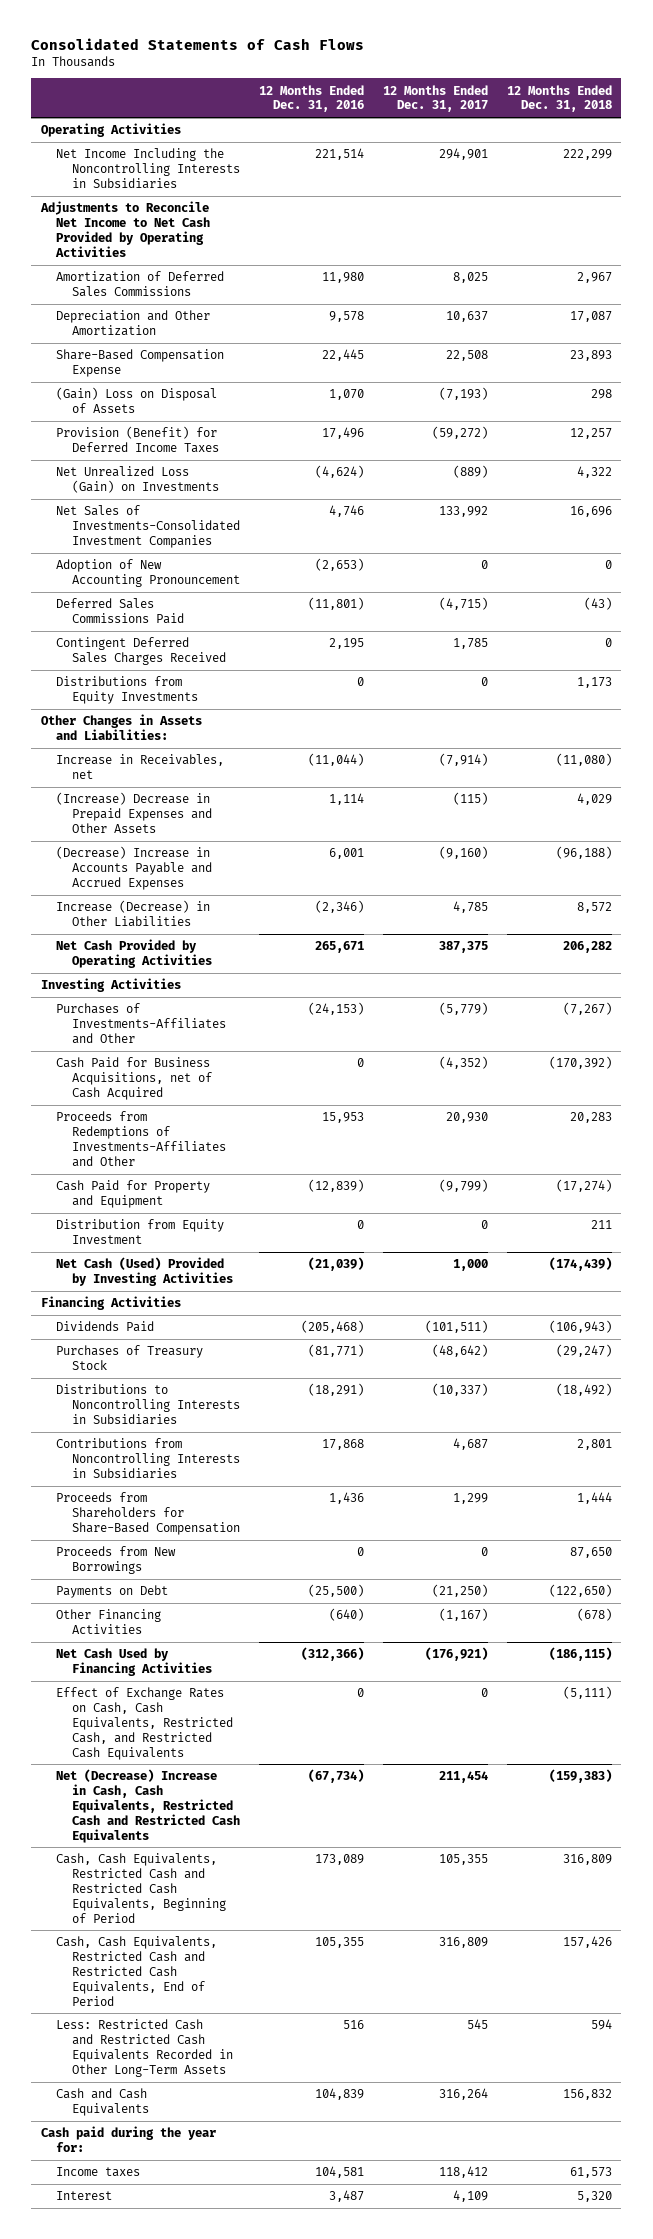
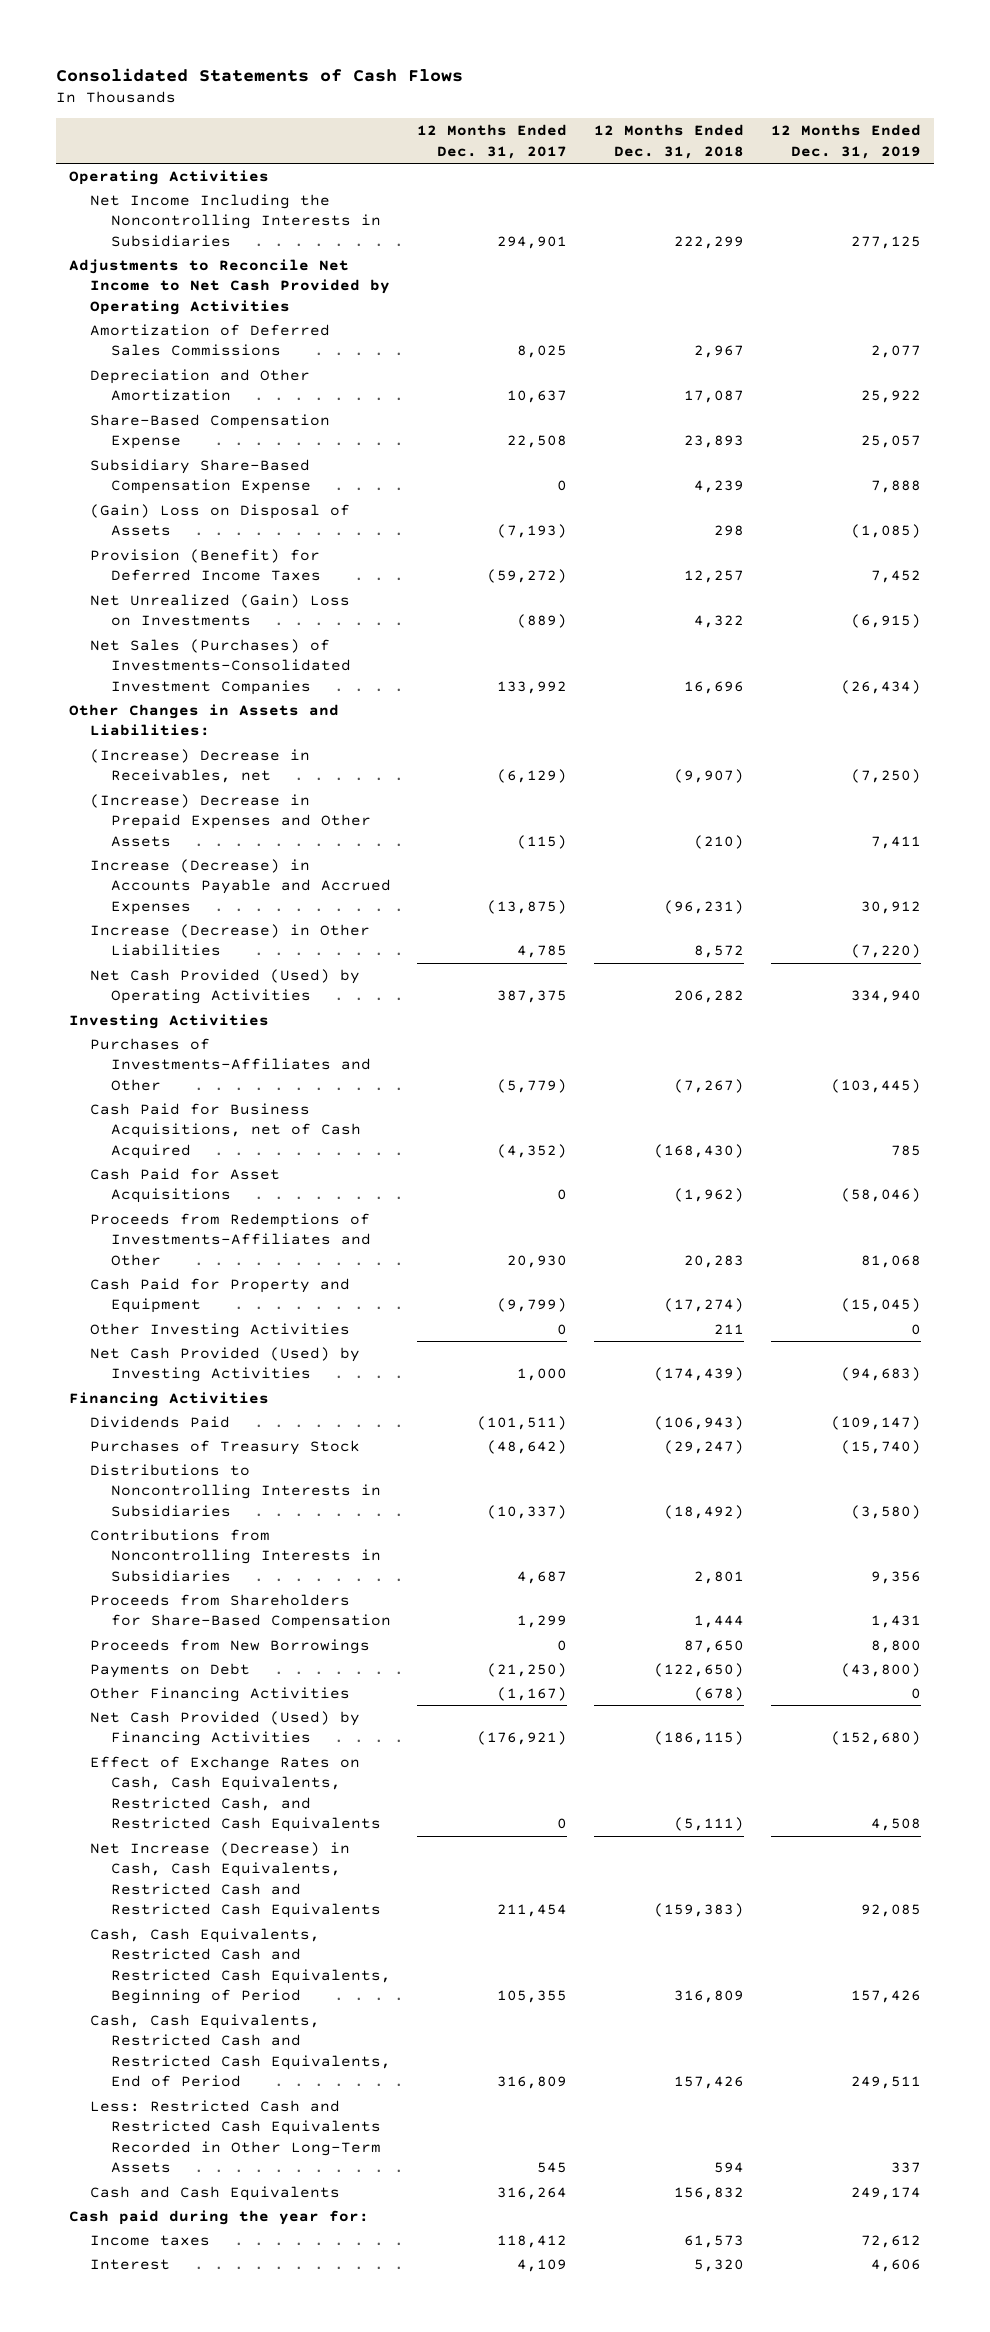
- | 12 Months Ended Dec. 31, 2016 | 12 Months Ended Dec. 31, 2017 | 12 Months Ended Dec. 31, 2018
+ | 12 Months Ended Dec. 31, 2017 | 12 Months Ended Dec. 31, 2018 | 12 Months Ended Dec. 31, 2019
+ Subsidiary Share-Based Compensation Expense | 0 | 4,239 | 7,888
- Net Unrealized Loss (Gain) on Investments | (4,624) | (889) | 4,322
- Net Sales of Investments-Consolidated Investment Companies | 4,746 | 133,992 | 16,696
- Adoption of New Accounting Pronouncement | (2,653) | 0 | 0
- Deferred Sales Commissions Paid | (11,801) | (4,715) | (43)
- Contingent Deferred Sales Charges Received | 2,195 | 1,785 | 0
- Distributions from Equity Investments | 0 | 0 | 1,173
+ Net Unrealized (Gain) Loss on Investments | (889) | 4,322 | (6,915)
+ Net Sales (Purchases) of Investments-Consolidated Investment Companies | 133,992 | 16,696 | (26,434)
- Increase in Receivables, net | (11,044) | (7,914) | (11,080)
- (Increase) Decrease in Prepaid Expenses and Other Assets | 1,114 | (115) | 4,029
- (Decrease) Increase in Accounts Payable and Accrued Expenses | 6,001 | (9,160) | (96,188)
+ (Increase) Decrease in Receivables, net | (6,129) | (9,907) | (7,250)
+ (Increase) Decrease in Prepaid Expenses and Other Assets | (115) | (210) | 7,411
+ Increase (Decrease) in Accounts Payable and Accrued Expenses | (13,875) | (96,231) | 30,912
- Net Cash Provided by Operating Activities | 265,671 | 387,375 | 206,282
+ Net Cash Provided (Used) by Operating Activities | 387,375 | 206,282 | 334,940
- Cash Paid for Business Acquisitions, net of Cash Acquired | 0 | (4,352) | (170,392)
+ Cash Paid for Business Acquisitions, net of Cash Acquired | (4,352) | (168,430) | 785
+ Cash Paid for Asset Acquisitions | 0 | (1,962) | (58,046)
- Distribution from Equity Investment | 0 | 0 | 211
- Net Cash (Used) Provided by Investing Activities | (21,039) | 1,000 | (174,439)
+ Other Investing Activities | 0 | 211 | 0
+ Net Cash Provided (Used) by Investing Activities | 1,000 | (174,439) | (94,683)
- Net Cash Used by Financing Activities | (312,366) | (176,921) | (186,115)
+ Net Cash Provided (Used) by Financing Activities | (176,921) | (186,115) | (152,680)
- Net (Decrease) Increase in Cash, Cash Equivalents, Restricted Cash and Restricted Cash Equivalents | (67,734) | 211,454 | (159,383)
+ Net Increase (Decrease) in Cash, Cash Equivalents, Restricted Cash and Restricted Cash Equivalents | 211,454 | (159,383) | 92,085

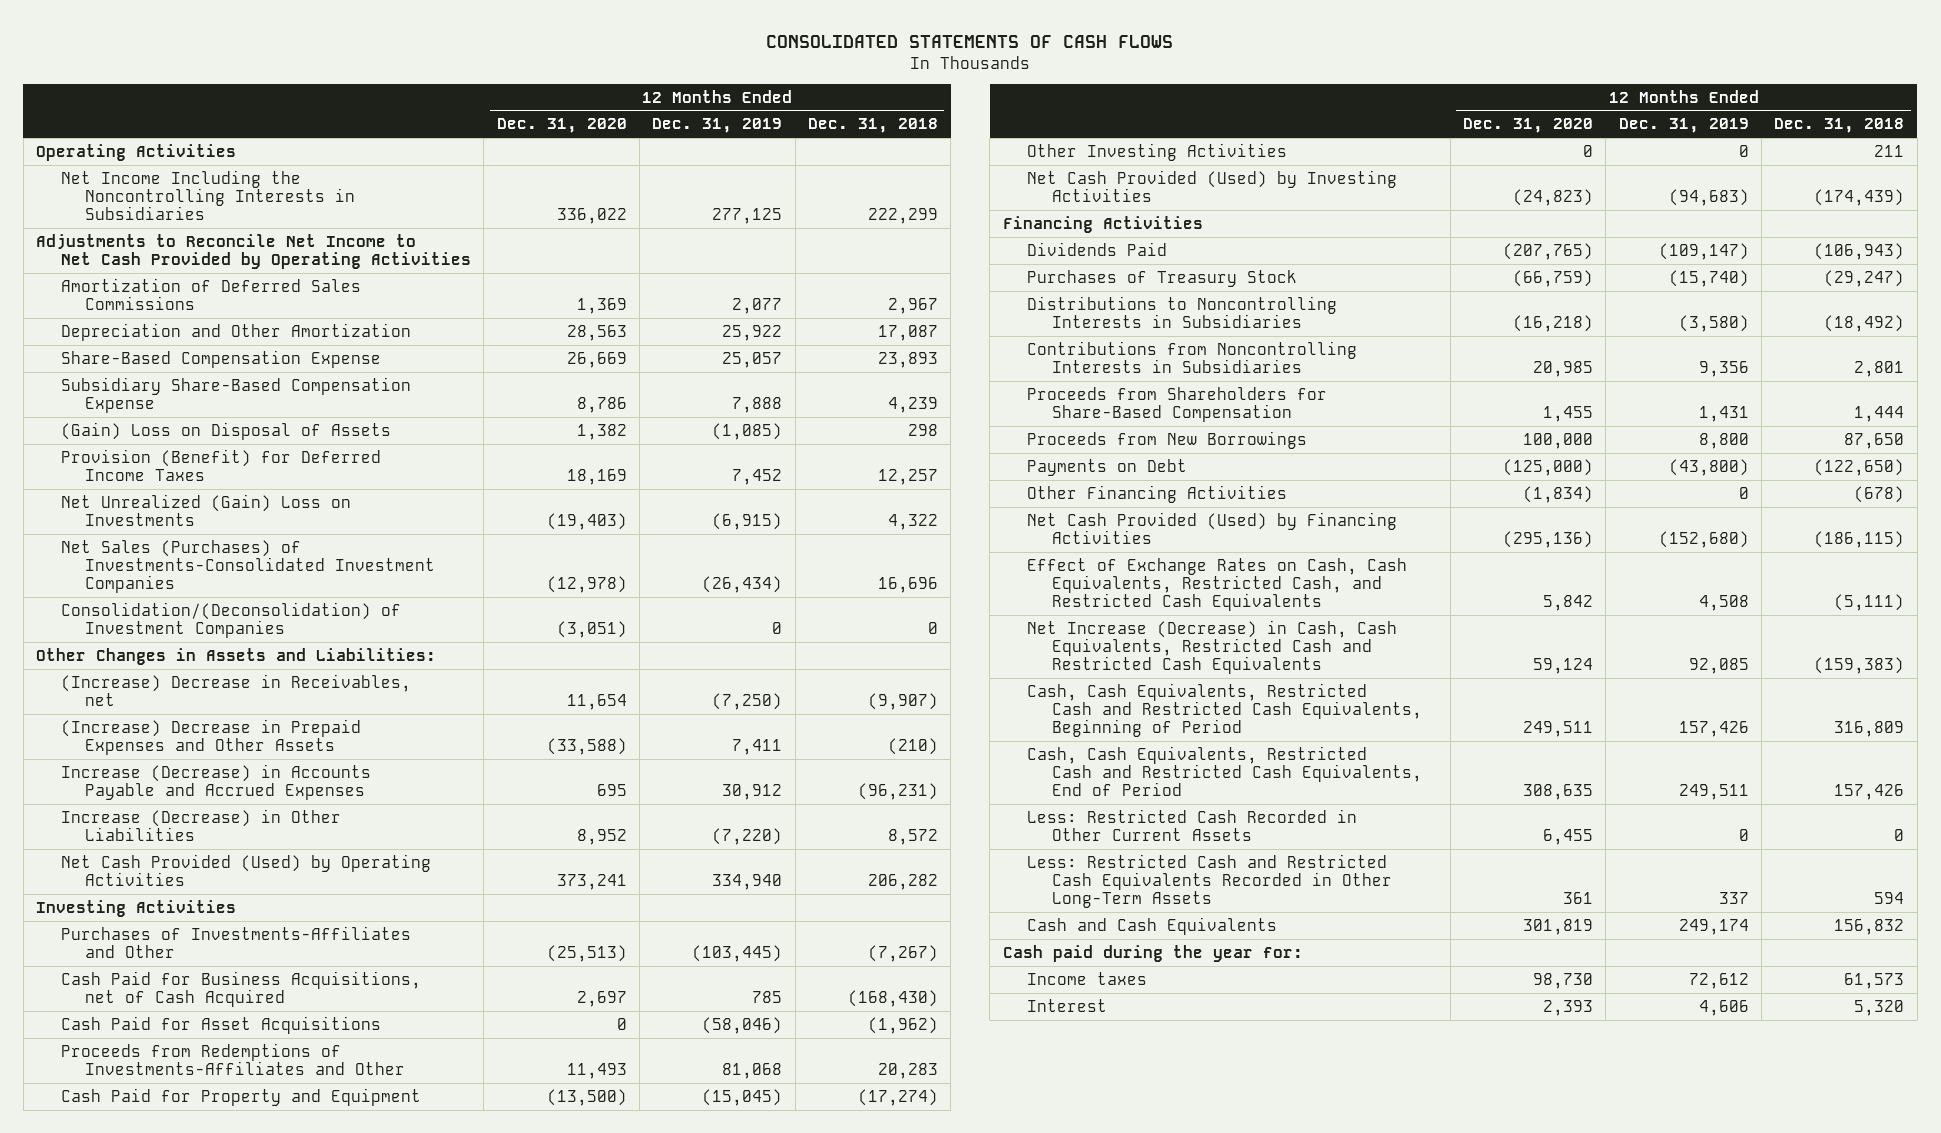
- Consolidated Statements of Cash Flows
+ CONSOLIDATED STATEMENTS OF CASH FLOWS
- | 12 Months Ended Dec. 31, 2017 | 12 Months Ended Dec. 31, 2018 | 12 Months Ended Dec. 31, 2019
+ | 12 Months Ended Dec. 31, 2020 | 12 Months Ended Dec. 31, 2019 | 12 Months Ended Dec. 31, 2018
+ Consolidation/(Deconsolidation) of Investment Companies | (3,051) | 0 | 0
+ Less: Restricted Cash Recorded in Other Current Assets | 6,455 | 0 | 0

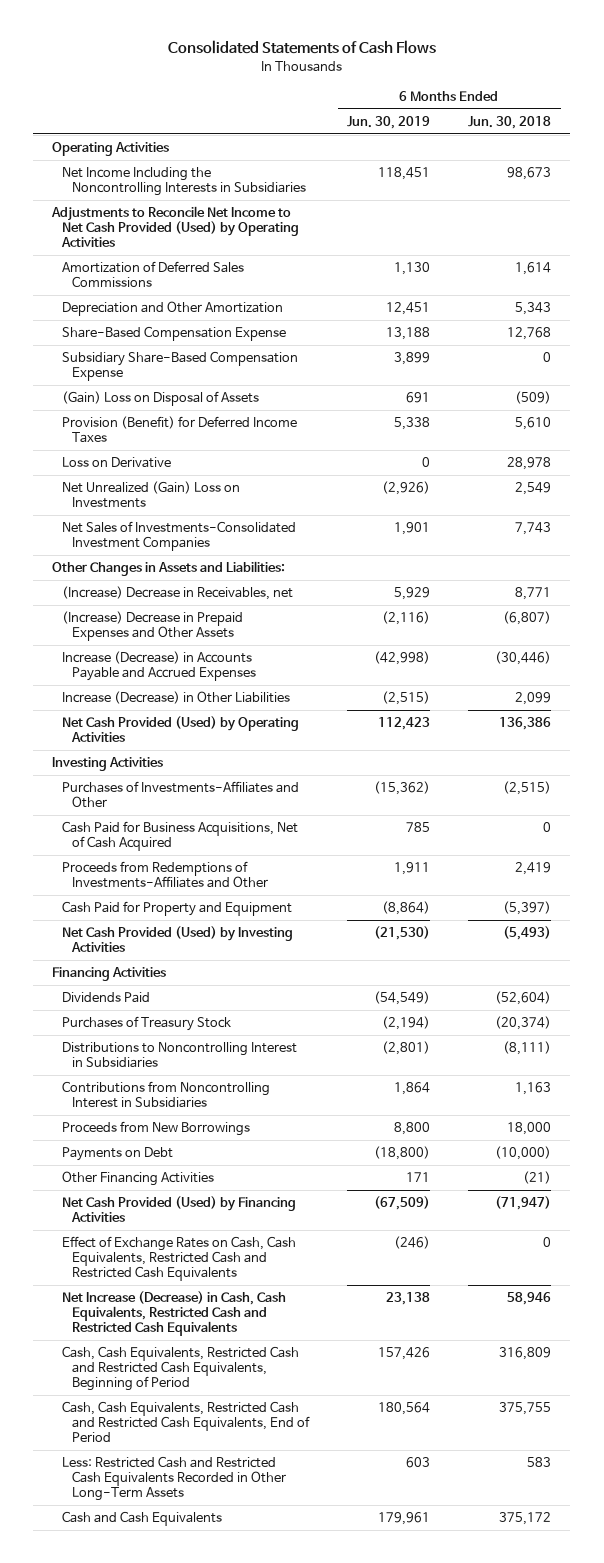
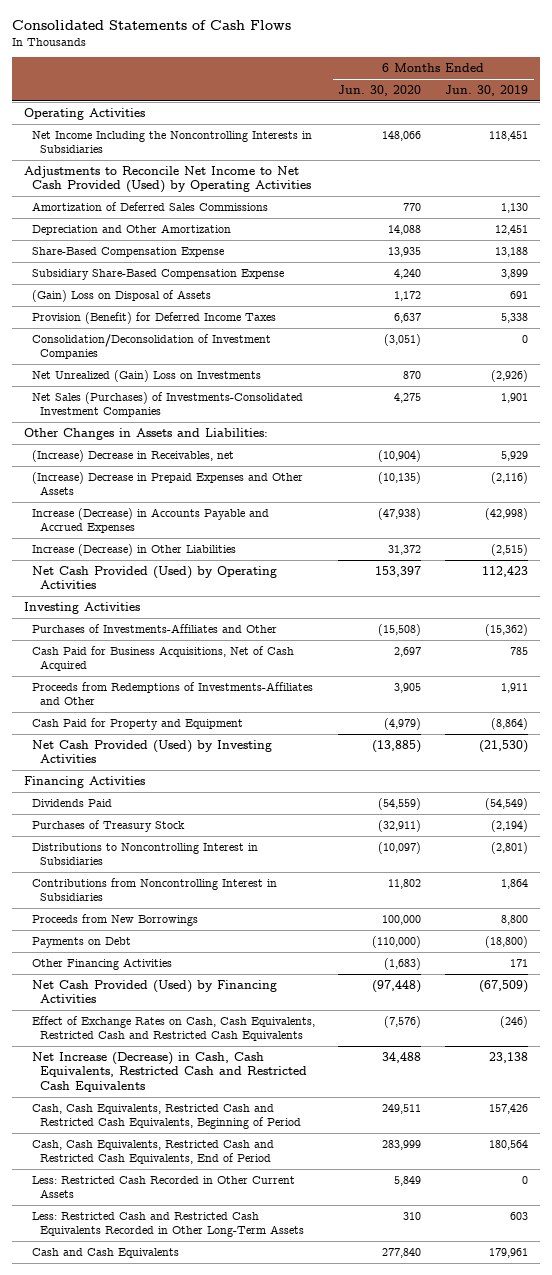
- | 6 Months Ended Jun. 30, 2019 | 6 Months Ended Jun. 30, 2018
+ | 6 Months Ended Jun. 30, 2020 | 6 Months Ended Jun. 30, 2019
- Loss on Derivative | 0 | 28,978
+ Consolidation/Deconsolidation of Investment Companies | (3,051) | 0
- Net Sales of Investments-Consolidated Investment Companies | 1,901 | 7,743
+ Net Sales (Purchases) of Investments-Consolidated Investment Companies | 4,275 | 1,901
+ Less: Restricted Cash Recorded in Other Current Assets | 5,849 | 0

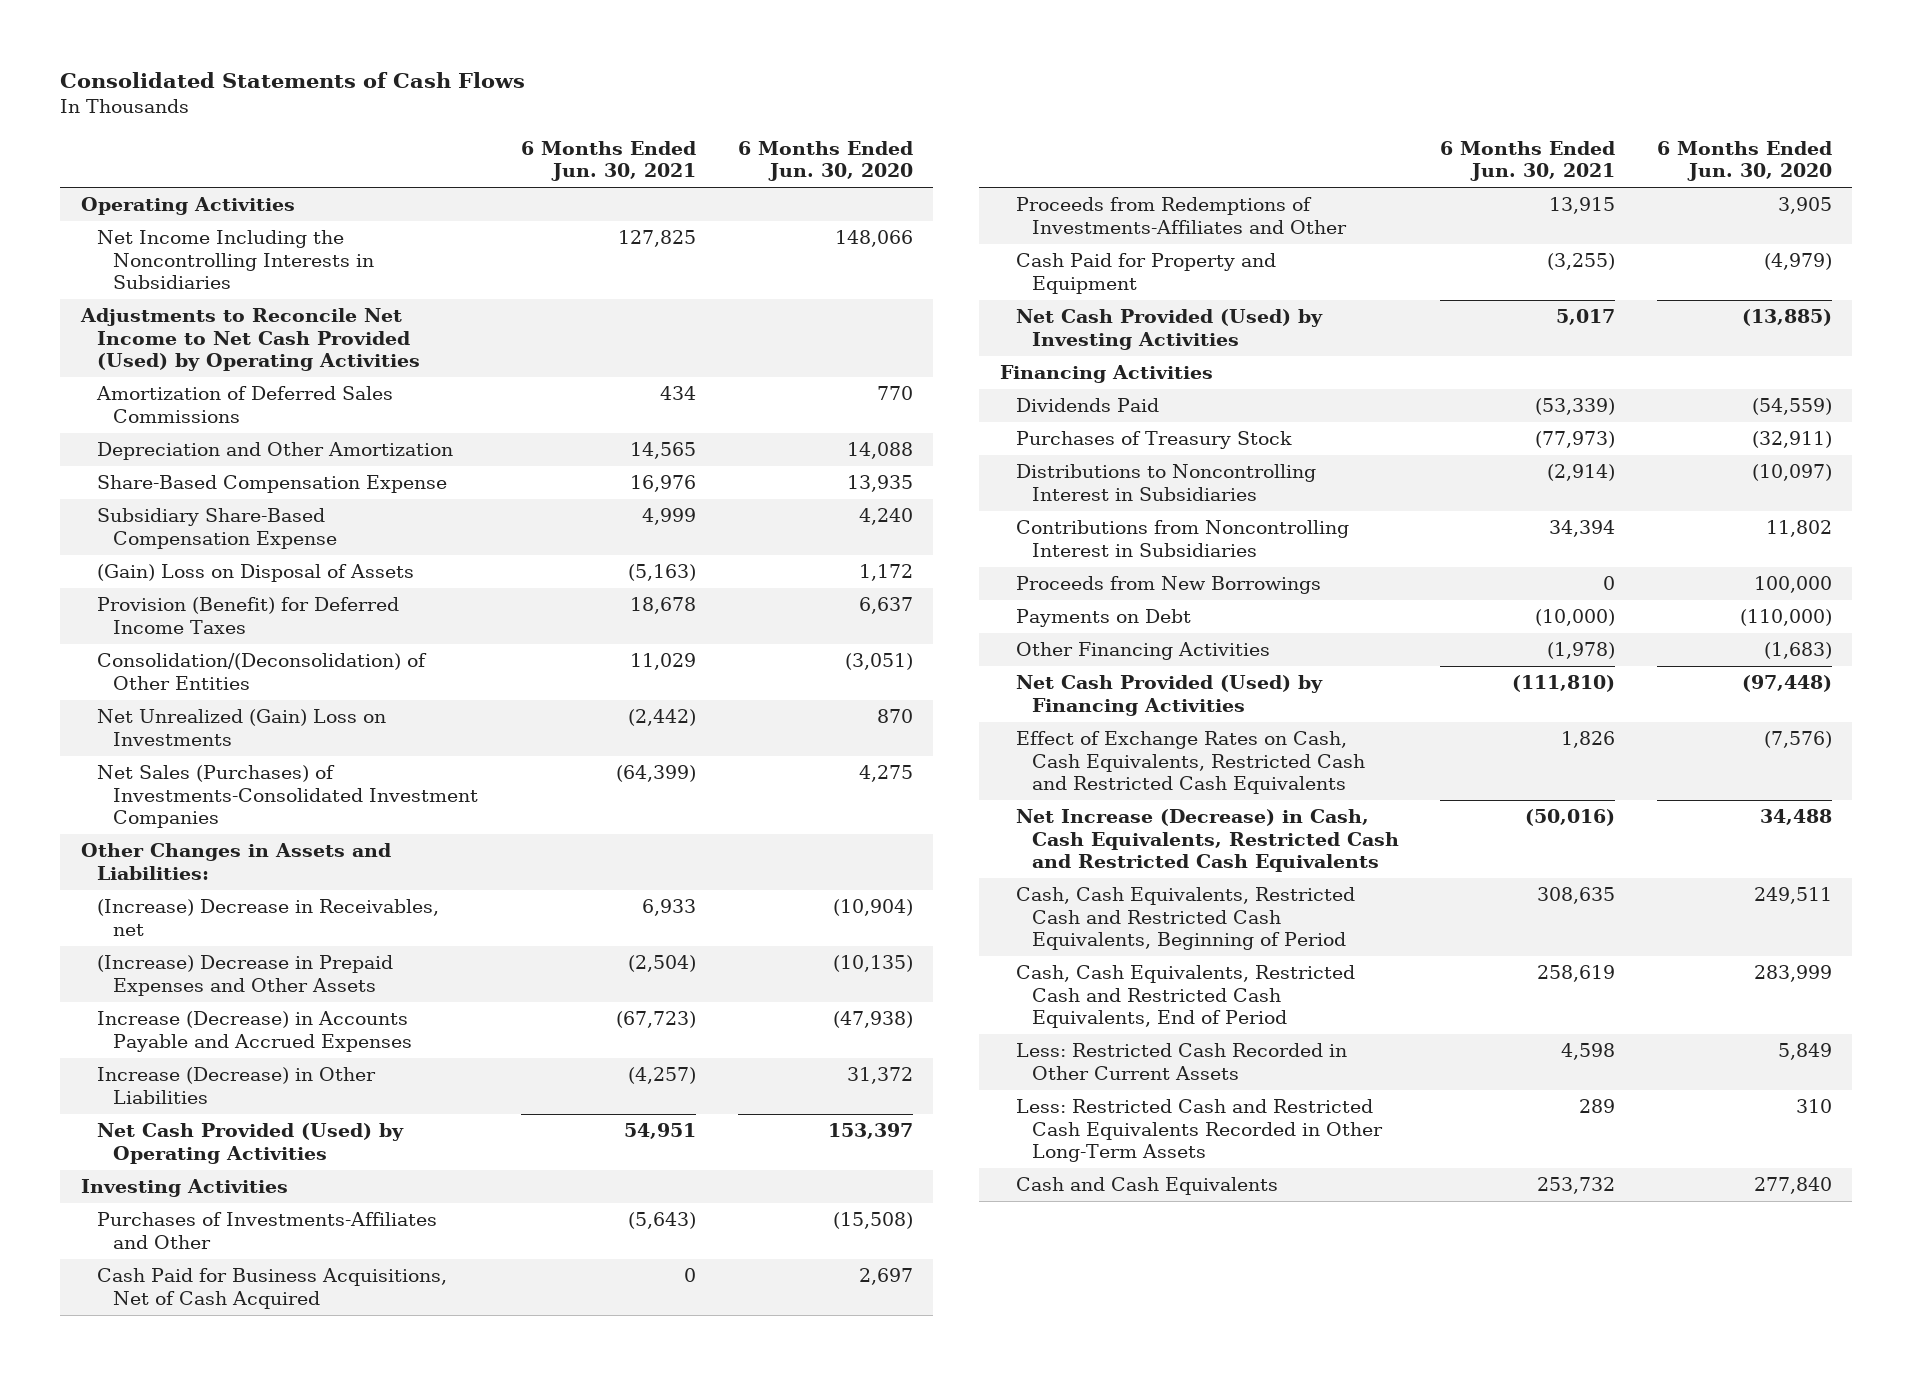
- | 6 Months Ended Jun. 30, 2020 | 6 Months Ended Jun. 30, 2019
+ | 6 Months Ended Jun. 30, 2021 | 6 Months Ended Jun. 30, 2020
- Consolidation/Deconsolidation of Investment Companies | (3,051) | 0
+ Consolidation/(Deconsolidation) of Other Entities | 11,029 | (3,051)

